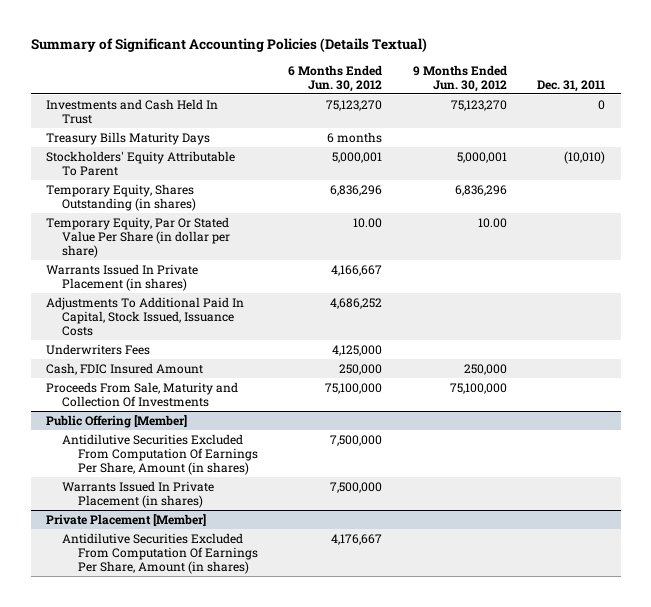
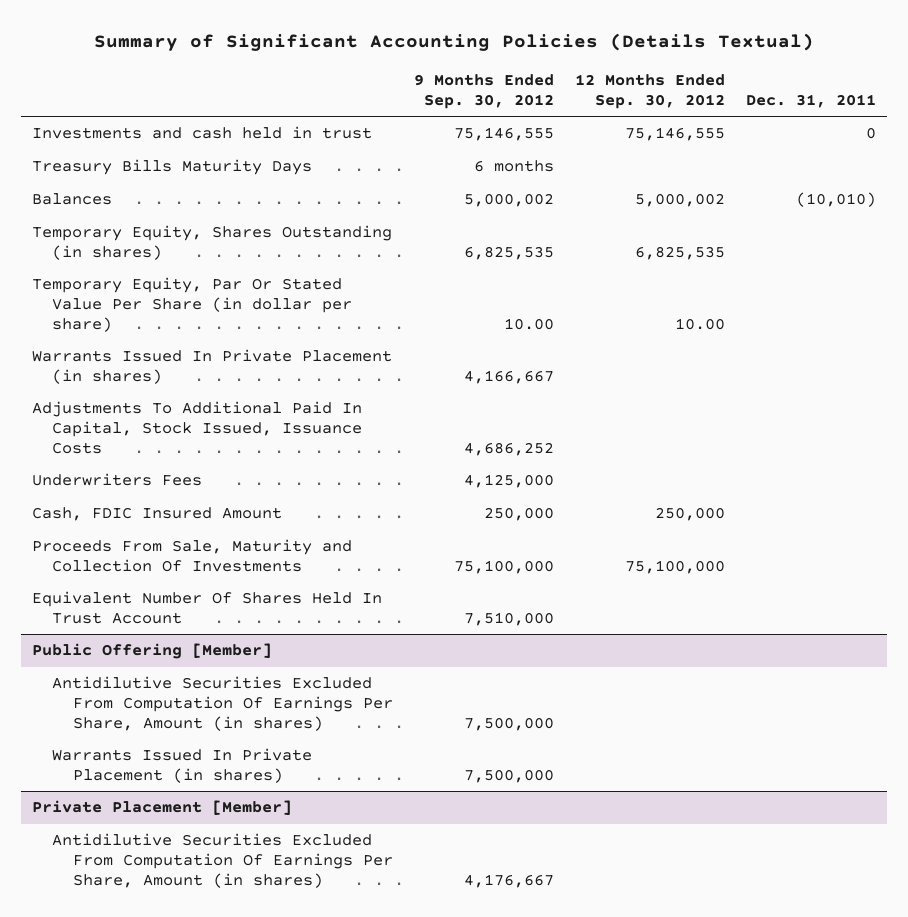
- | 6 Months Ended Jun. 30, 2012 | 9 Months Ended Jun. 30, 2012 | Dec. 31, 2011
+ | 9 Months Ended Sep. 30, 2012 | 12 Months Ended Sep. 30, 2012 | Dec. 31, 2011
- Investments and Cash Held In Trust | 75,123,270 | 75,123,270 | 0
+ Investments and cash held in trust | 75,146,555 | 75,146,555 | 0
- Stockholders' Equity Attributable To Parent | 5,000,001 | 5,000,001 | (10,010)
+ Balances | 5,000,002 | 5,000,002 | (10,010)
+ Equivalent Number Of Shares Held In Trust Account | 7,510,000 | |

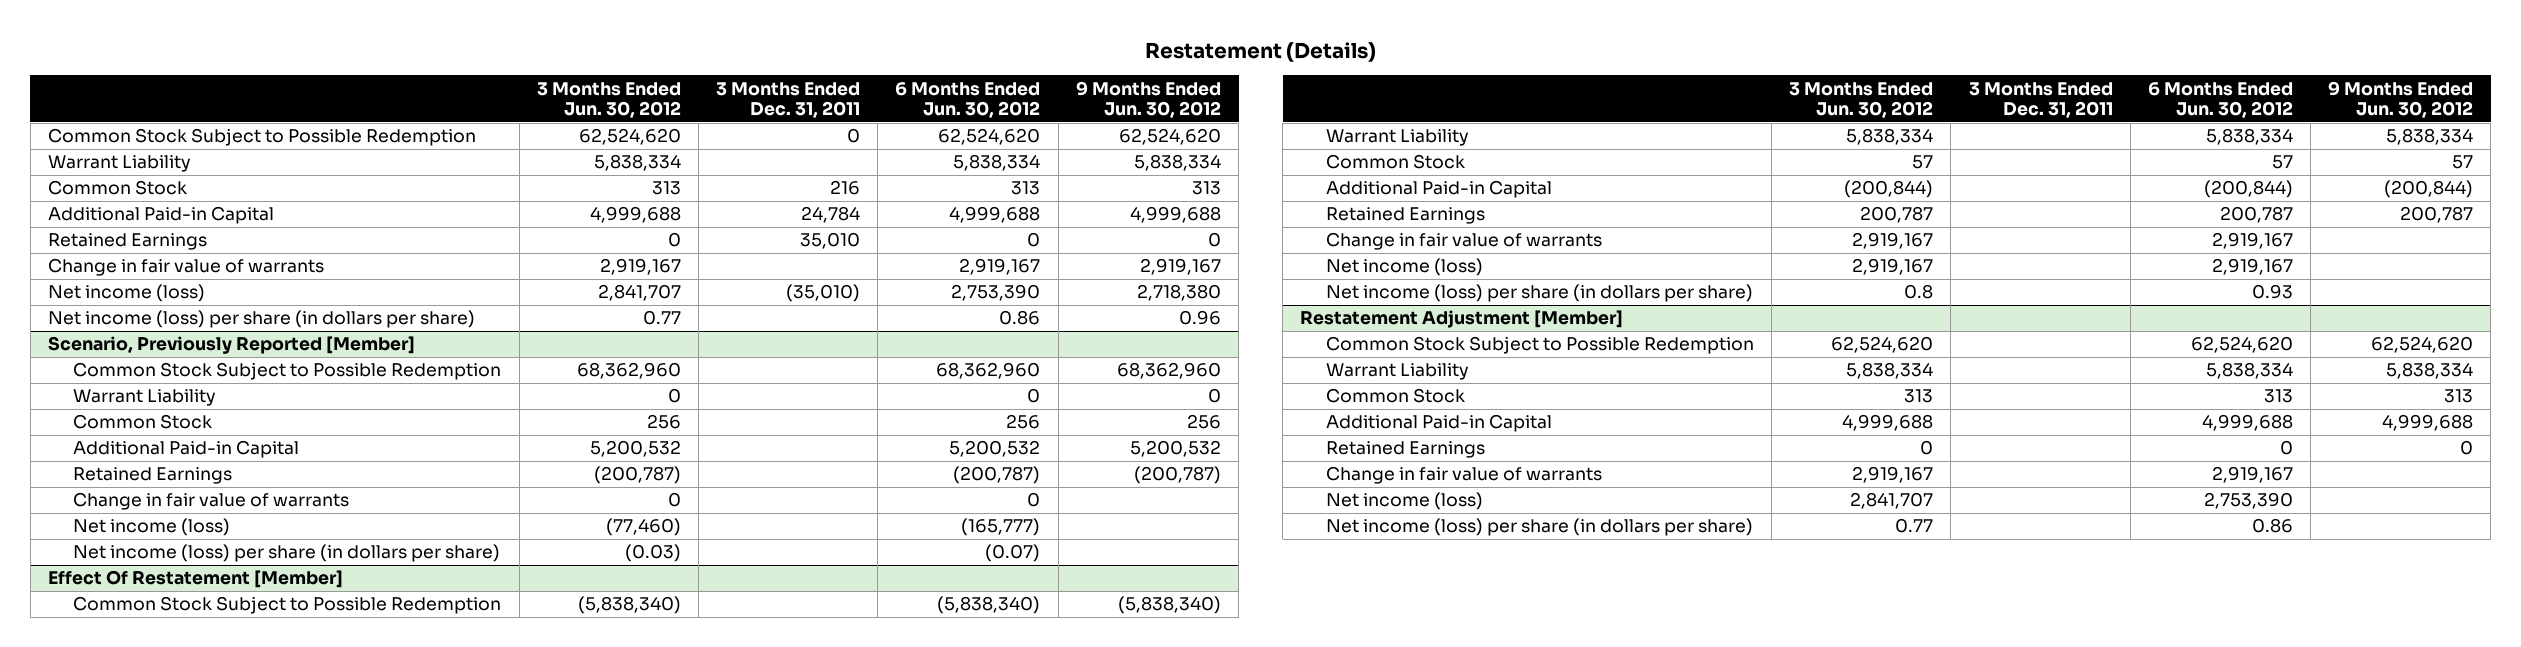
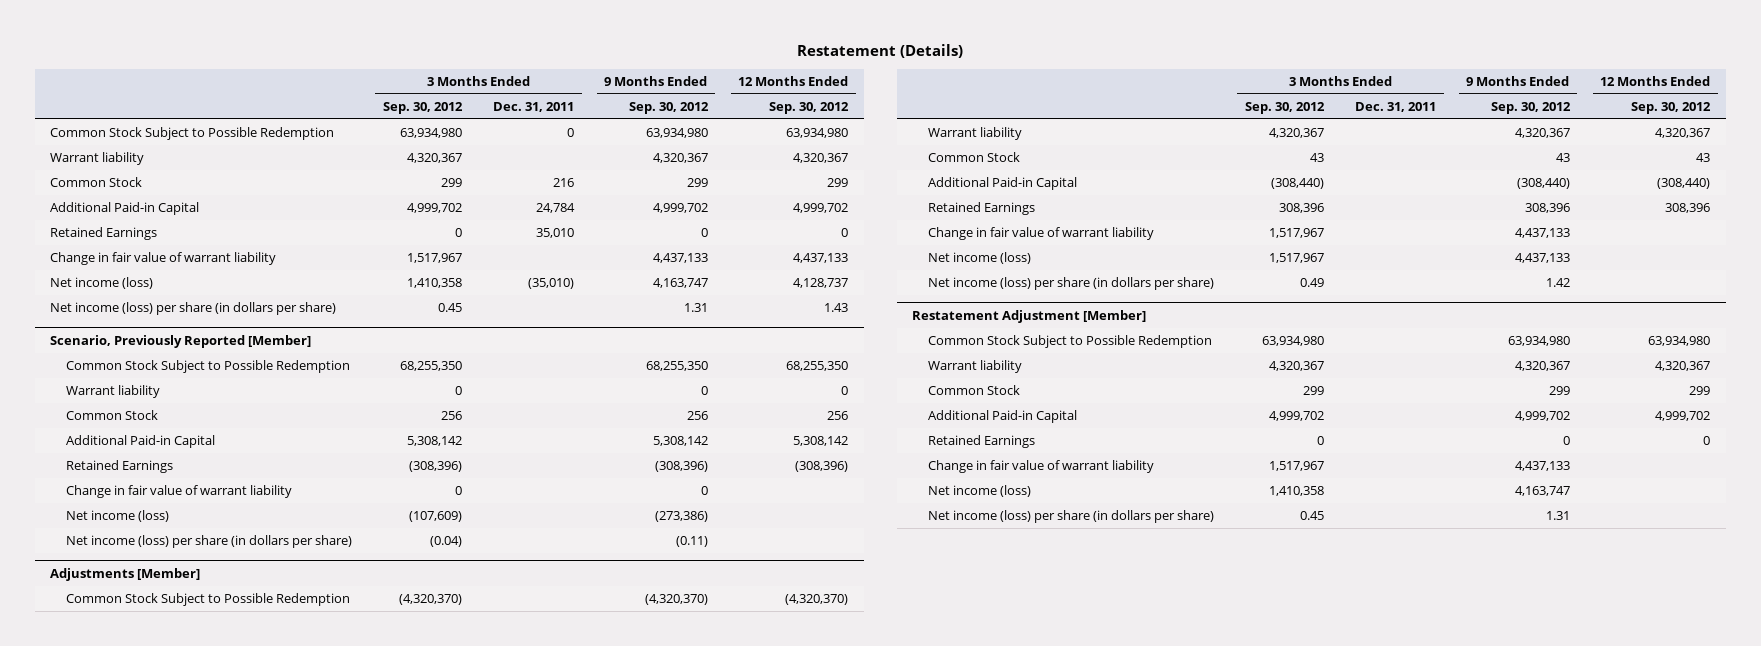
- | 3 Months Ended Jun. 30, 2012 | 3 Months Ended Dec. 31, 2011 | 6 Months Ended Jun. 30, 2012 | 9 Months Ended Jun. 30, 2012
+ | 3 Months Ended Sep. 30, 2012 | 3 Months Ended Dec. 31, 2011 | 9 Months Ended Sep. 30, 2012 | 12 Months Ended Sep. 30, 2012
- Warrant Liability | 5,838,334 | | 5,838,334 | 5,838,334
+ Warrant liability | 4,320,367 | | 4,320,367 | 4,320,367
- Change in fair value of warrants | 2,919,167 | | 2,919,167 | 2,919,167
+ Change in fair value of warrant liability | 1,517,967 | | 4,437,133 | 4,437,133
@ Scenario, Previously Reported [Member]
- Warrant Liability | 0 | | 0 | 0
+ Warrant liability | 0 | | 0 | 0
- Change in fair value of warrants | 0 | | 0 |
+ Change in fair value of warrant liability | 0 | | 0 |
- Effect Of Restatement [Member]
- Common Stock Subject to Possible Redemption | (5,838,340) | | (5,838,340) | (5,838,340)
- Warrant Liability | 5,838,334 | | 5,838,334 | 5,838,334
- Common Stock | 57 | | 57 | 57
- Additional Paid-in Capital | (200,844) | | (200,844) | (200,844)
- Retained Earnings | 200,787 | | 200,787 | 200,787
- Change in fair value of warrants | 2,919,167 | | 2,919,167 |
- Net income (loss) | 2,919,167 | | 2,919,167 |
- Net income (loss) per share (in dollars per share) | 0.8 | | 0.93 |
+ Adjustments [Member]
+ Common Stock Subject to Possible Redemption | (4,320,370) | | (4,320,370) | (4,320,370)
+ Warrant liability | 4,320,367 | | 4,320,367 | 4,320,367
+ Common Stock | 43 | | 43 | 43
+ Additional Paid-in Capital | (308,440) | | (308,440) | (308,440)
+ Retained Earnings | 308,396 | | 308,396 | 308,396
+ Change in fair value of warrant liability | 1,517,967 | | 4,437,133 |
+ Net income (loss) | 1,517,967 | | 4,437,133 |
+ Net income (loss) per share (in dollars per share) | 0.49 | | 1.42 |
@ Restatement Adjustment [Member]
- Warrant Liability | 5,838,334 | | 5,838,334 | 5,838,334
+ Warrant liability | 4,320,367 | | 4,320,367 | 4,320,367
- Change in fair value of warrants | 2,919,167 | | 2,919,167 |
+ Change in fair value of warrant liability | 1,517,967 | | 4,437,133 |

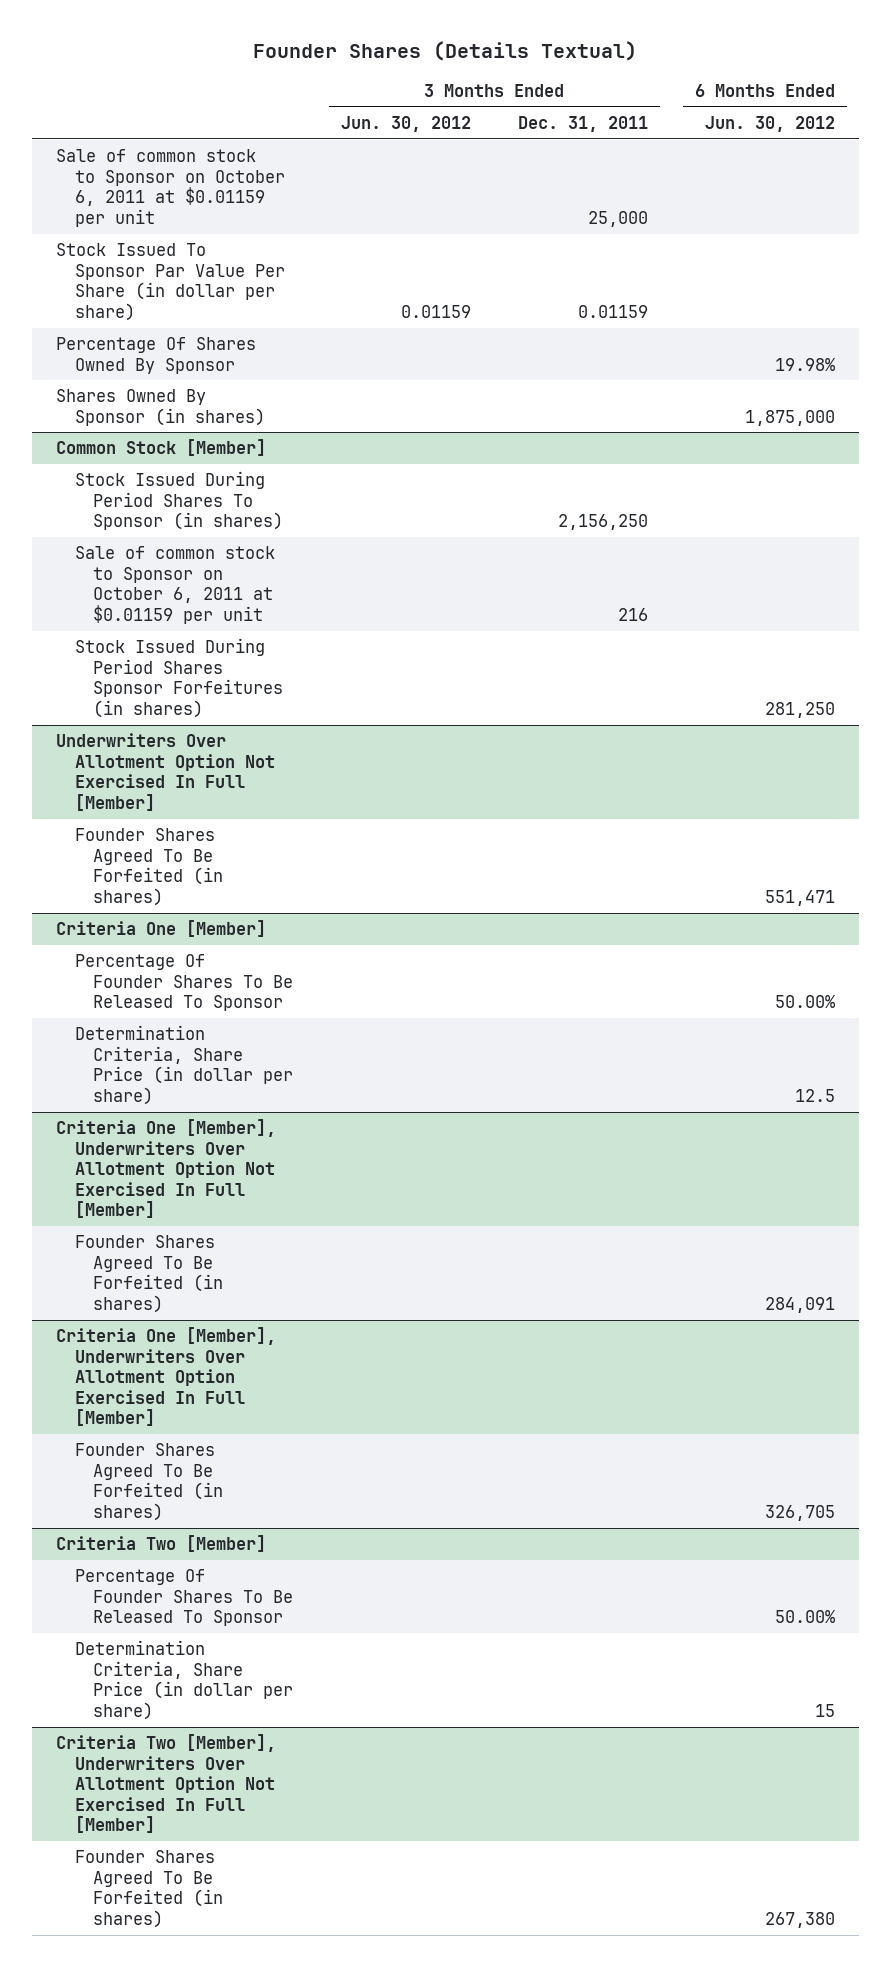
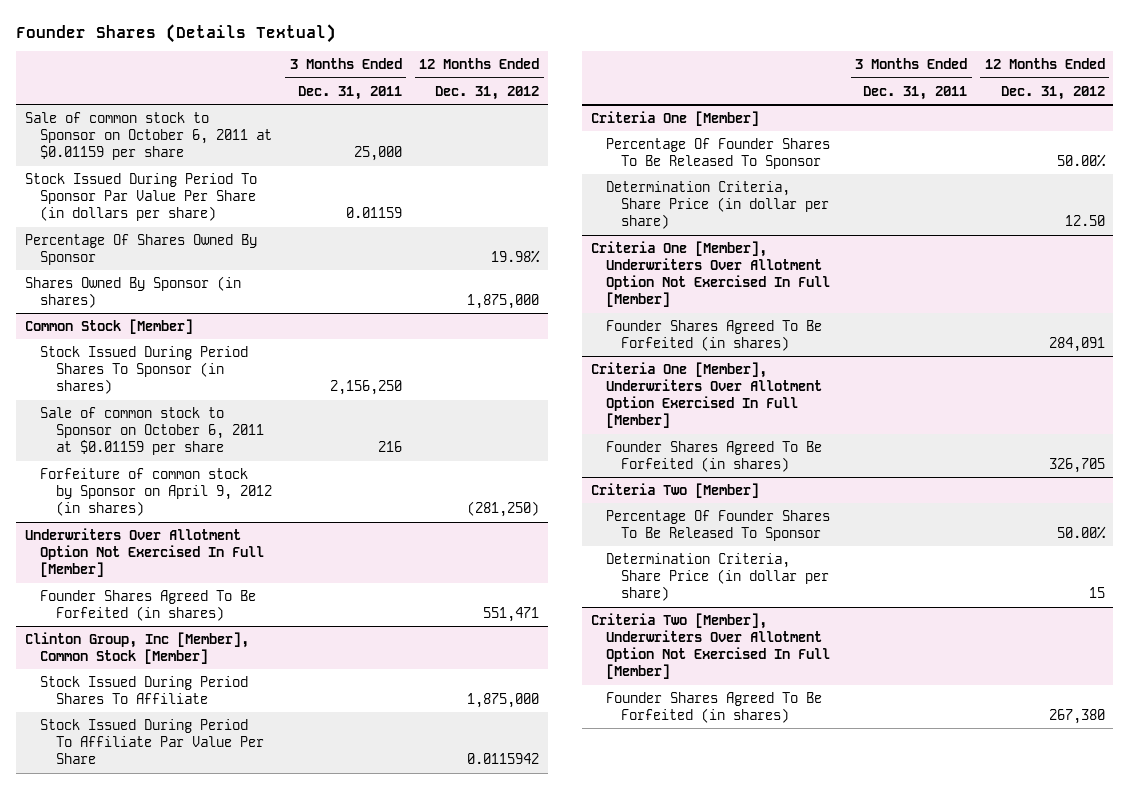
- | 3 Months Ended Jun. 30, 2012 | 3 Months Ended Dec. 31, 2011 | 6 Months Ended Jun. 30, 2012
+ | 3 Months Ended Dec. 31, 2011 | 12 Months Ended Dec. 31, 2012
- Sale of common stock to Sponsor on October 6, 2011 at $0.01159 per unit | | 25,000 |
- Stock Issued To Sponsor Par Value Per Share (in dollar per share) | 0.01159 | 0.01159 |
+ Sale of common stock to Sponsor on October 6, 2011 at $0.01159 per share | 25,000 |
+ Stock Issued During Period To Sponsor Par Value Per Share (in dollars per share) | 0.01159 |
@ Common Stock [Member]
- Sale of common stock to Sponsor on October 6, 2011 at $0.01159 per unit | | 216 |
- Stock Issued During Period Shares Sponsor Forfeitures (in shares) | | | 281,250
+ Sale of common stock to Sponsor on October 6, 2011 at $0.01159 per share | 216 |
+ Forfeiture of common stock by Sponsor on April 9, 2012 (in shares) | | (281,250)
+ Clinton Group, Inc [Member], Common Stock [Member]
+ Stock Issued During Period Shares To Affiliate | | 1,875,000
+ Stock Issued During Period To Affiliate Par Value Per Share | | 0.0115942

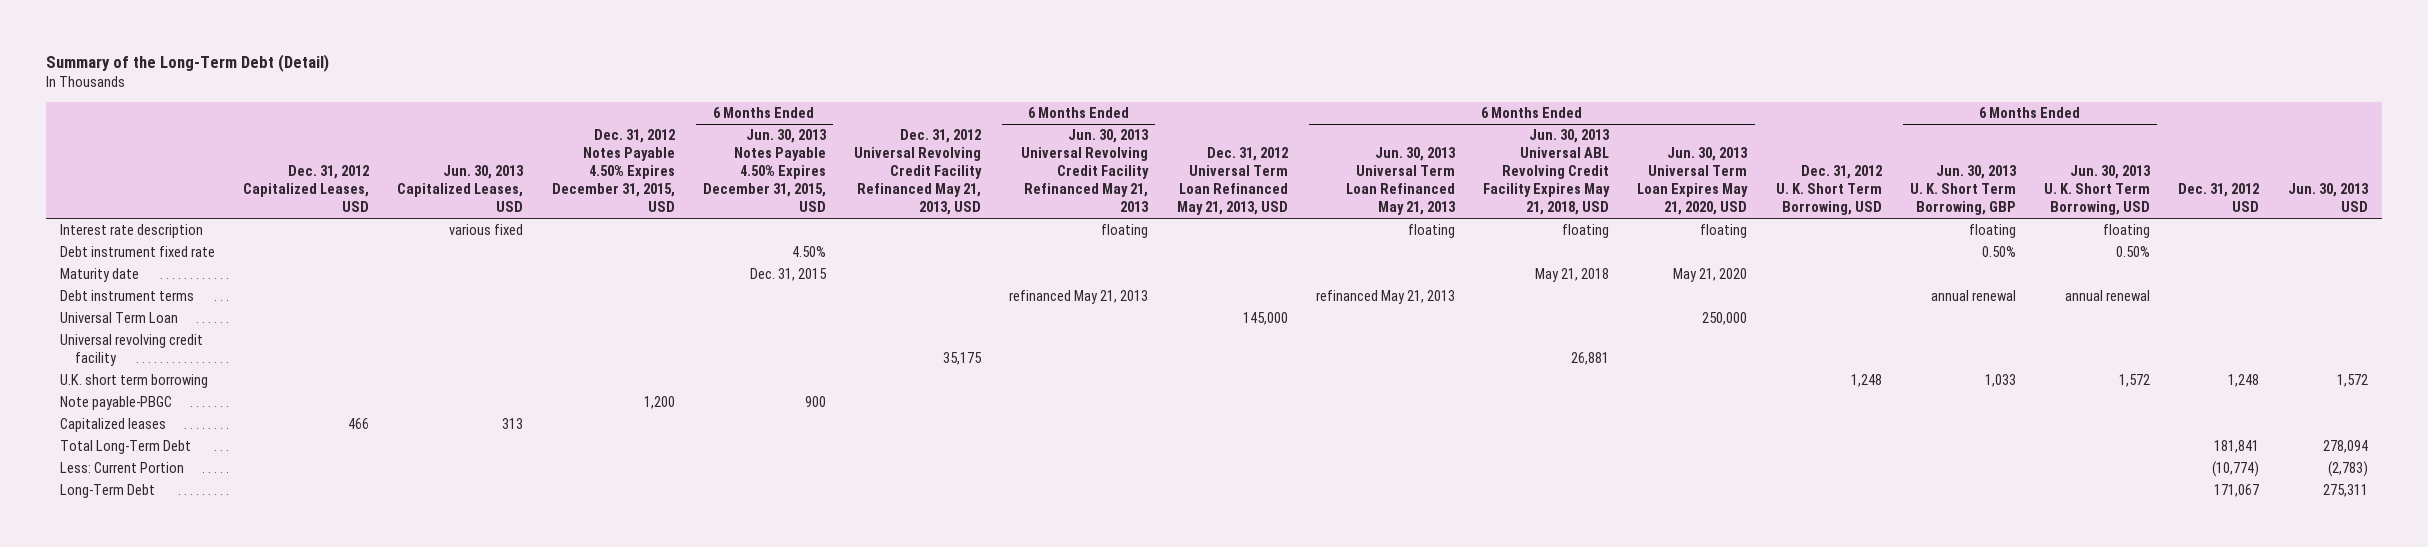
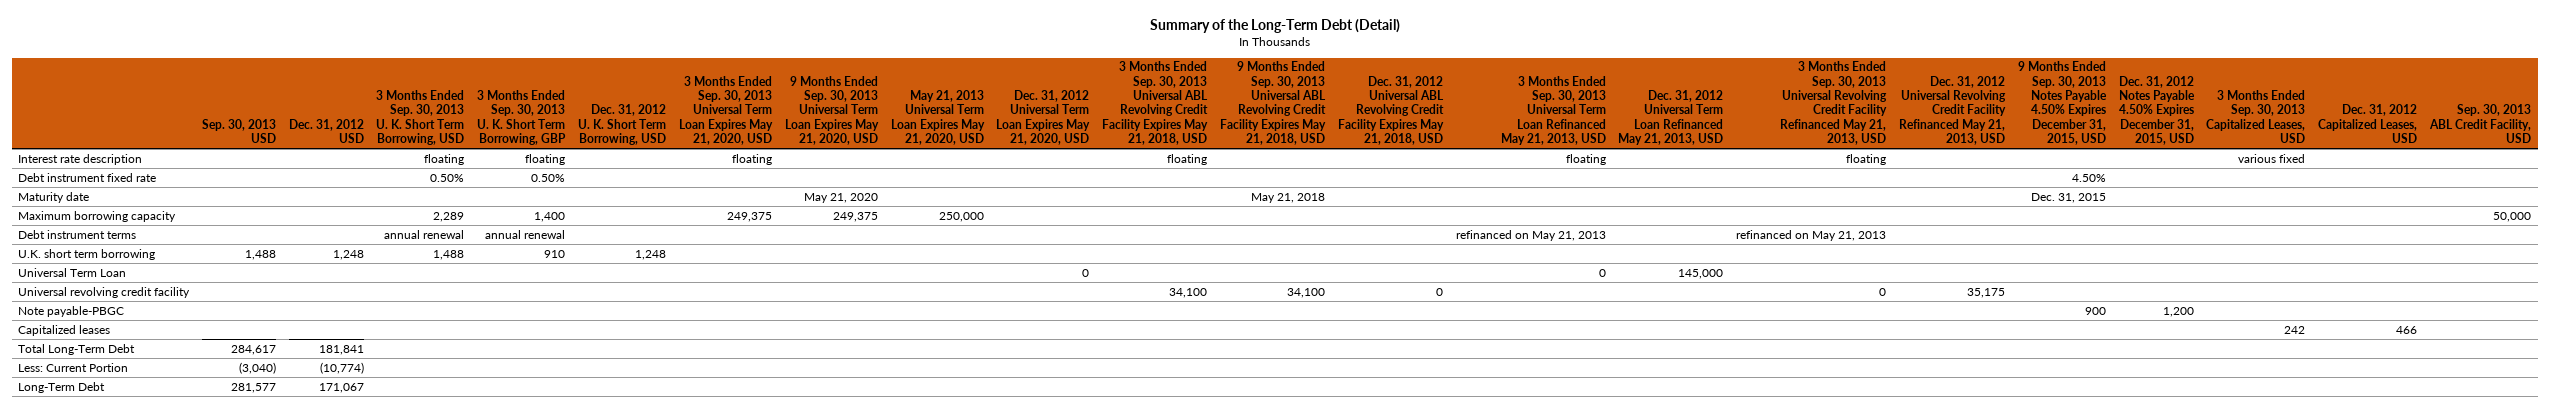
- | Dec. 31, 2012 Capitalized Leases, USD | Jun. 30, 2013 Capitalized Leases, USD | Dec. 31, 2012 Notes Payable 4.50% Expires December 31, 2015, USD | 6 Months Ended Jun. 30, 2013 Notes Payable 4.50% Expires December 31, 2015, USD | Dec. 31, 2012 Universal Revolving Credit Facility Refinanced May 21, 2013, USD | 6 Months Ended Jun. 30, 2013 Universal Revolving Credit Facility Refinanced May 21, 2013 | Dec. 31, 2012 Universal Term Loan Refinanced May 21, 2013, USD | 6 Months Ended Jun. 30, 2013 Universal Term Loan Refinanced May 21, 2013 | 6 Months Ended Jun. 30, 2013 Universal ABL Revolving Credit Facility Expires May 21, 2018, USD | 6 Months Ended Jun. 30, 2013 Universal Term Loan Expires May 21, 2020, USD | Dec. 31, 2012 U. K. Short Term Borrowing, USD | 6 Months Ended Jun. 30, 2013 U. K. Short Term Borrowing, GBP | 6 Months Ended Jun. 30, 2013 U. K. Short Term Borrowing, USD | Dec. 31, 2012 USD | Jun. 30, 2013 USD
+ | Sep. 30, 2013 USD | Dec. 31, 2012 USD | 3 Months Ended Sep. 30, 2013 U. K. Short Term Borrowing, USD | 3 Months Ended Sep. 30, 2013 U. K. Short Term Borrowing, GBP | Dec. 31, 2012 U. K. Short Term Borrowing, USD | 3 Months Ended Sep. 30, 2013 Universal Term Loan Expires May 21, 2020, USD | 9 Months Ended Sep. 30, 2013 Universal Term Loan Expires May 21, 2020, USD | May 21, 2013 Universal Term Loan Expires May 21, 2020, USD | Dec. 31, 2012 Universal Term Loan Expires May 21, 2020, USD | 3 Months Ended Sep. 30, 2013 Universal ABL Revolving Credit Facility Expires May 21, 2018, USD | 9 Months Ended Sep. 30, 2013 Universal ABL Revolving Credit Facility Expires May 21, 2018, USD | Dec. 31, 2012 Universal ABL Revolving Credit Facility Expires May 21, 2018, USD | 3 Months Ended Sep. 30, 2013 Universal Term Loan Refinanced May 21, 2013, USD | Dec. 31, 2012 Universal Term Loan Refinanced May 21, 2013, USD | 3 Months Ended Sep. 30, 2013 Universal Revolving Credit Facility Refinanced May 21, 2013, USD | Dec. 31, 2012 Universal Revolving Credit Facility Refinanced May 21, 2013, USD | 9 Months Ended Sep. 30, 2013 Notes Payable 4.50% Expires December 31, 2015, USD | Dec. 31, 2012 Notes Payable 4.50% Expires December 31, 2015, USD | 3 Months Ended Sep. 30, 2013 Capitalized Leases, USD | Dec. 31, 2012 Capitalized Leases, USD | Sep. 30, 2013 ABL Credit Facility, USD
+ Maximum borrowing capacity | | | 2,289 | 1,400 | | 249,375 | 249,375 | 250,000 | | | | | | | | | | | | | 50,000
moved up: U.K. short term borrowing | 1,488 | 1,248 | 1,488 | 910 | 1,248 | | | | | | | | | | | | | | | |

